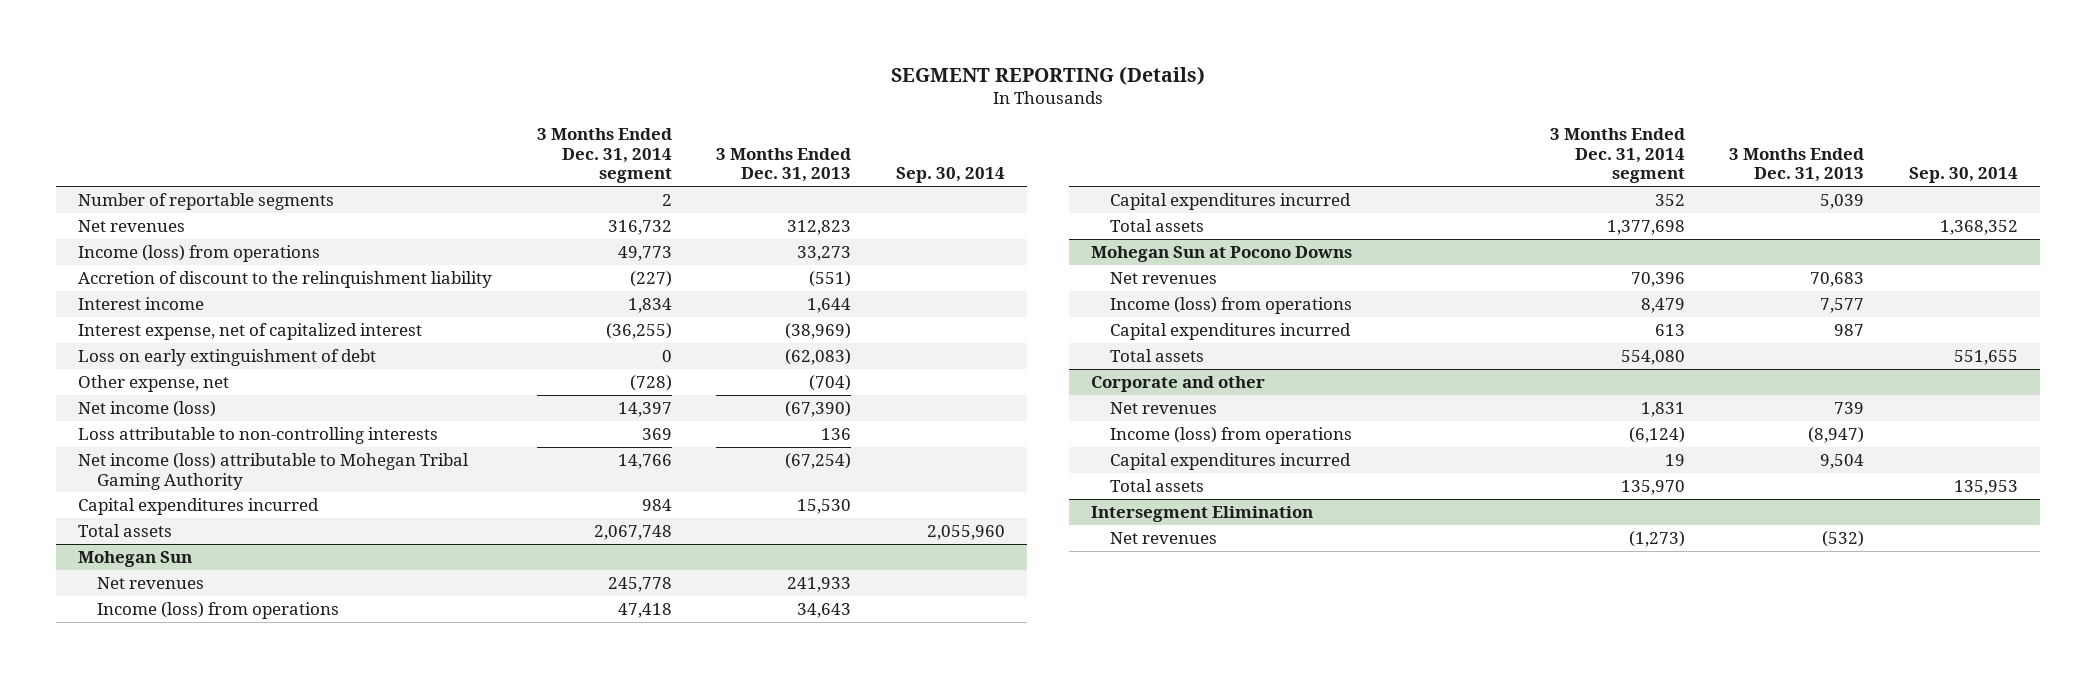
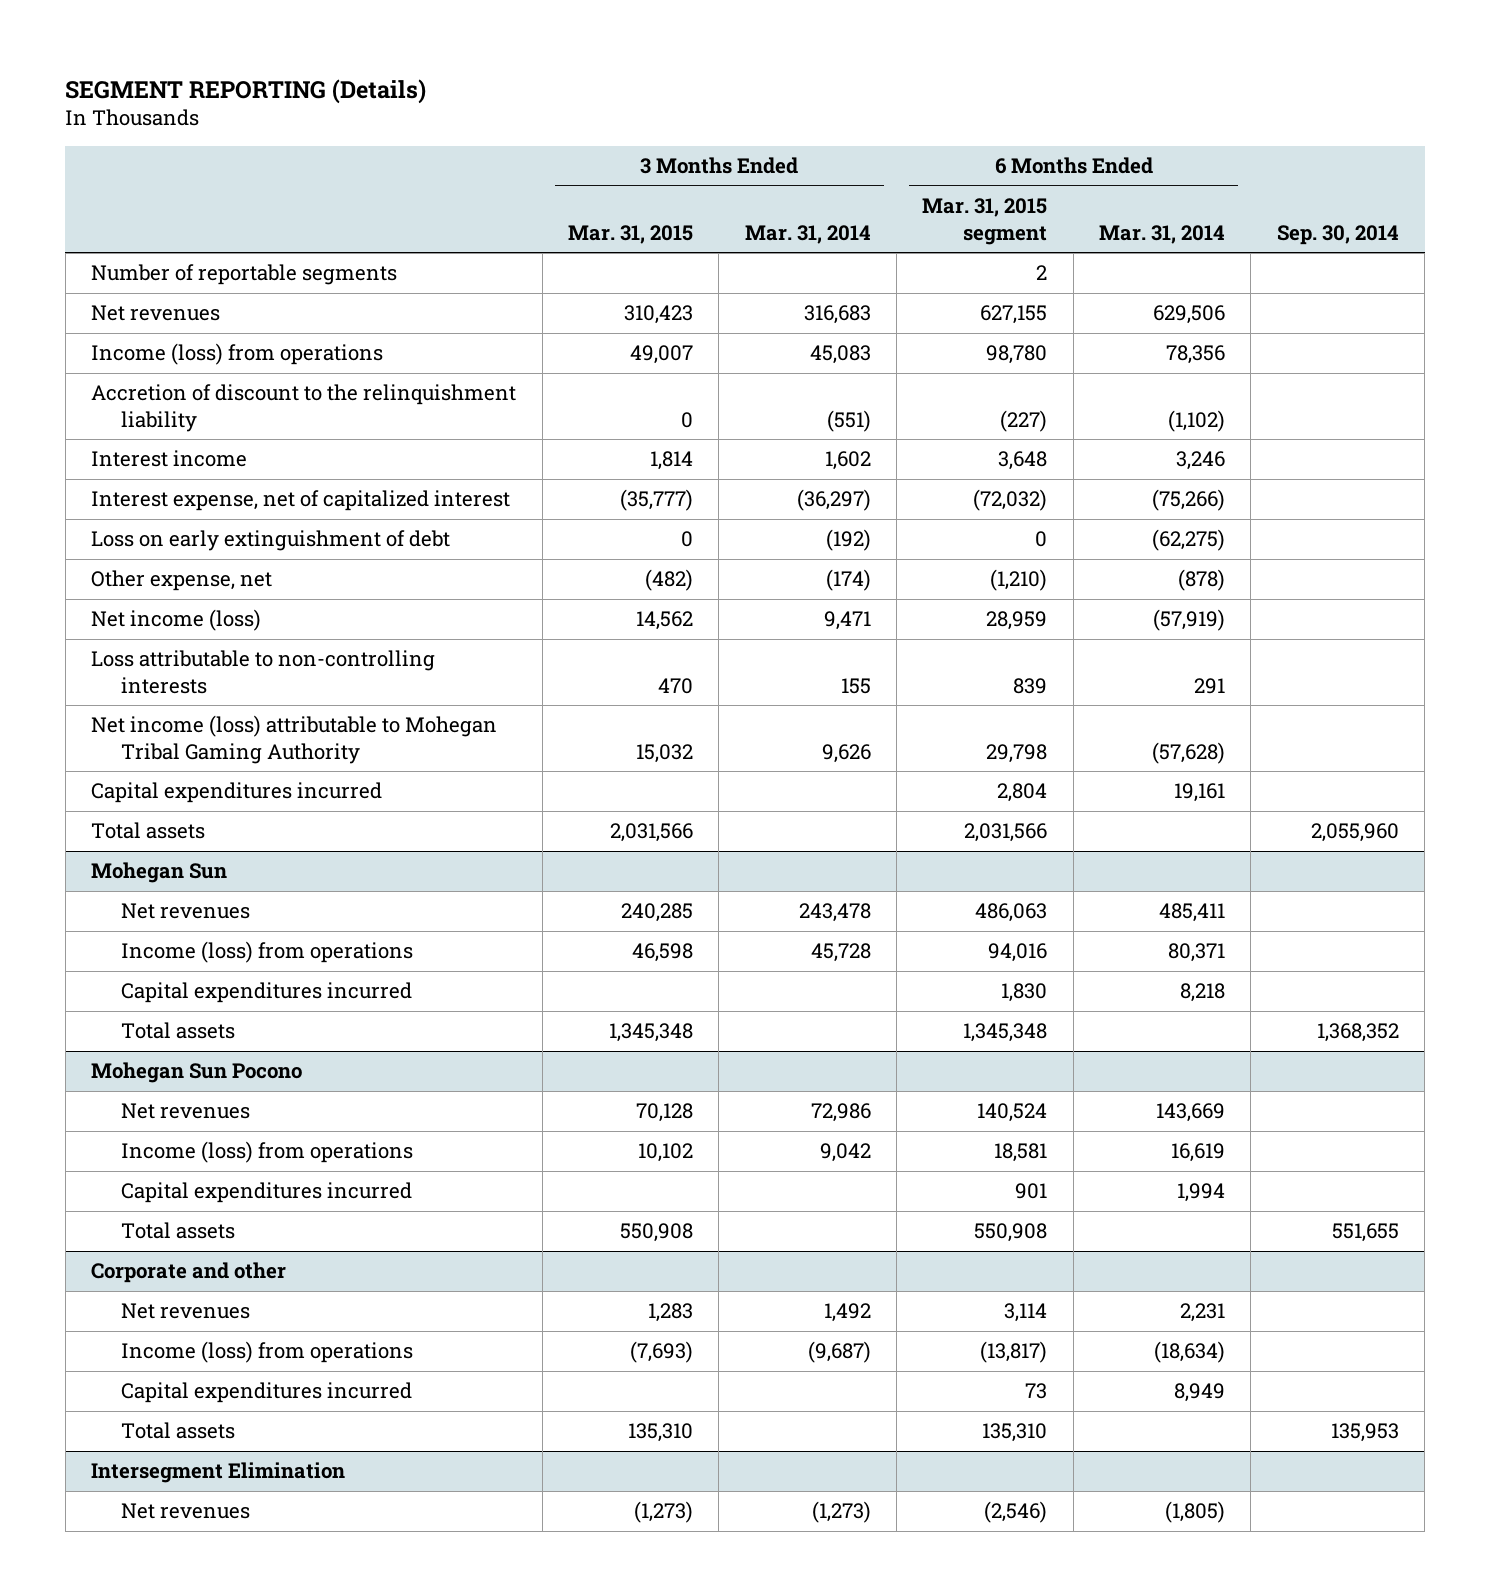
- | 3 Months Ended Dec. 31, 2014 segment | 3 Months Ended Dec. 31, 2013 | Sep. 30, 2014
+ | 3 Months Ended Mar. 31, 2015 | 3 Months Ended Mar. 31, 2014 | 6 Months Ended Mar. 31, 2015 segment | 6 Months Ended Mar. 31, 2014 | Sep. 30, 2014
- Mohegan Sun at Pocono Downs
+ Mohegan Sun Pocono

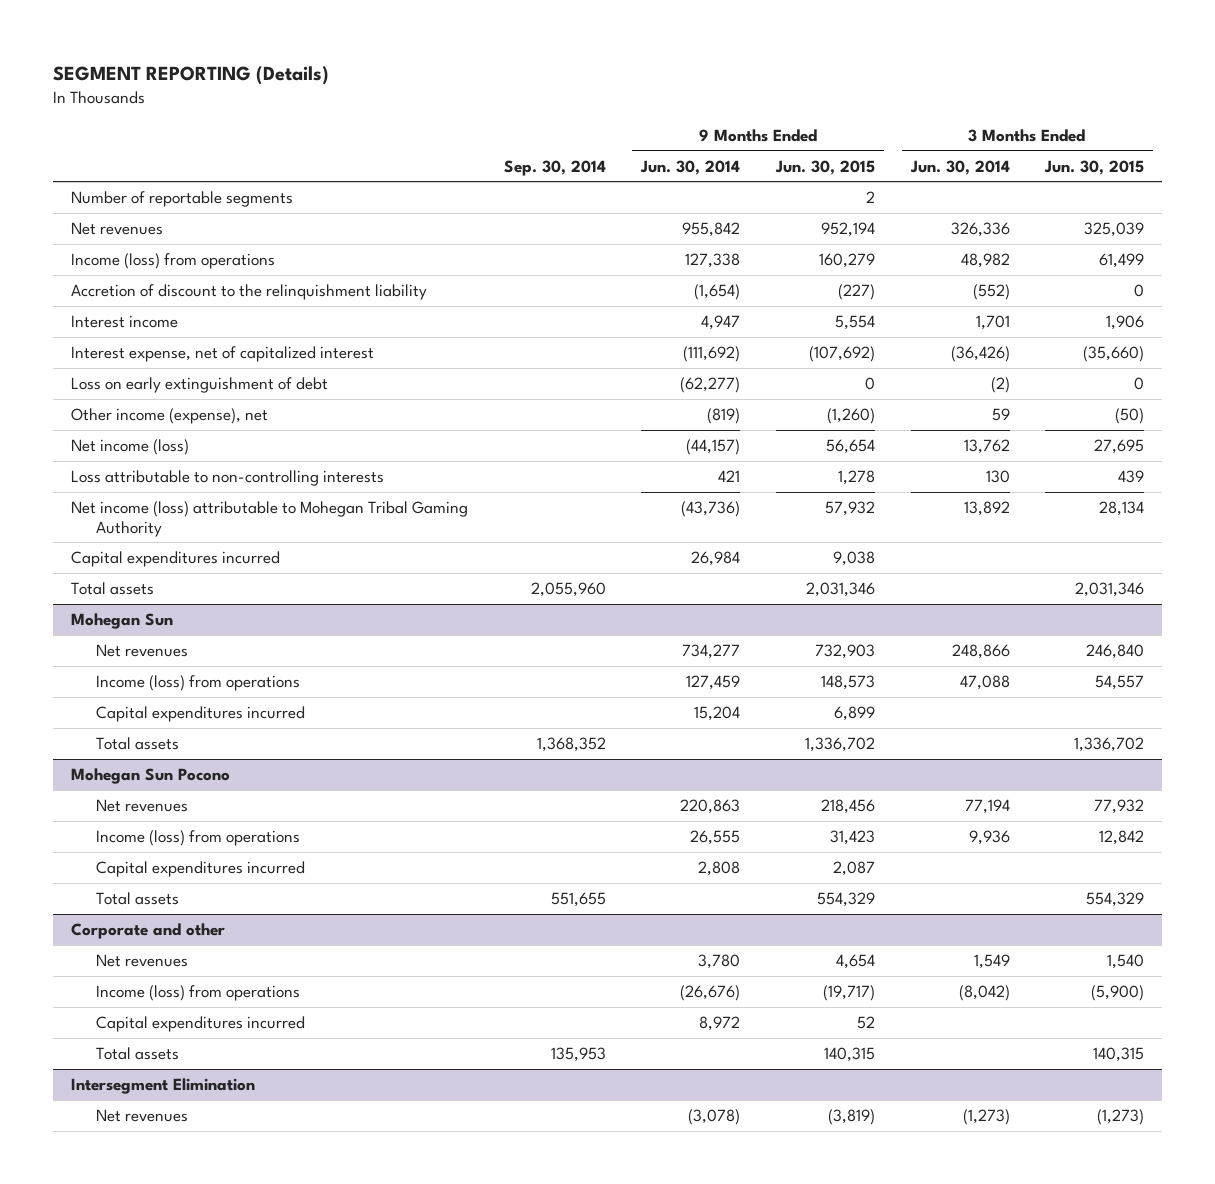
- | 3 Months Ended Mar. 31, 2015 | 3 Months Ended Mar. 31, 2014 | 6 Months Ended Mar. 31, 2015 segment | 6 Months Ended Mar. 31, 2014 | Sep. 30, 2014
+ | Sep. 30, 2014 | 9 Months Ended Jun. 30, 2014 | 9 Months Ended Jun. 30, 2015 | 3 Months Ended Jun. 30, 2014 | 3 Months Ended Jun. 30, 2015
- Other expense, net | (482) | (174) | (1,210) | (878) |
+ Other income (expense), net | | (819) | (1,260) | 59 | (50)

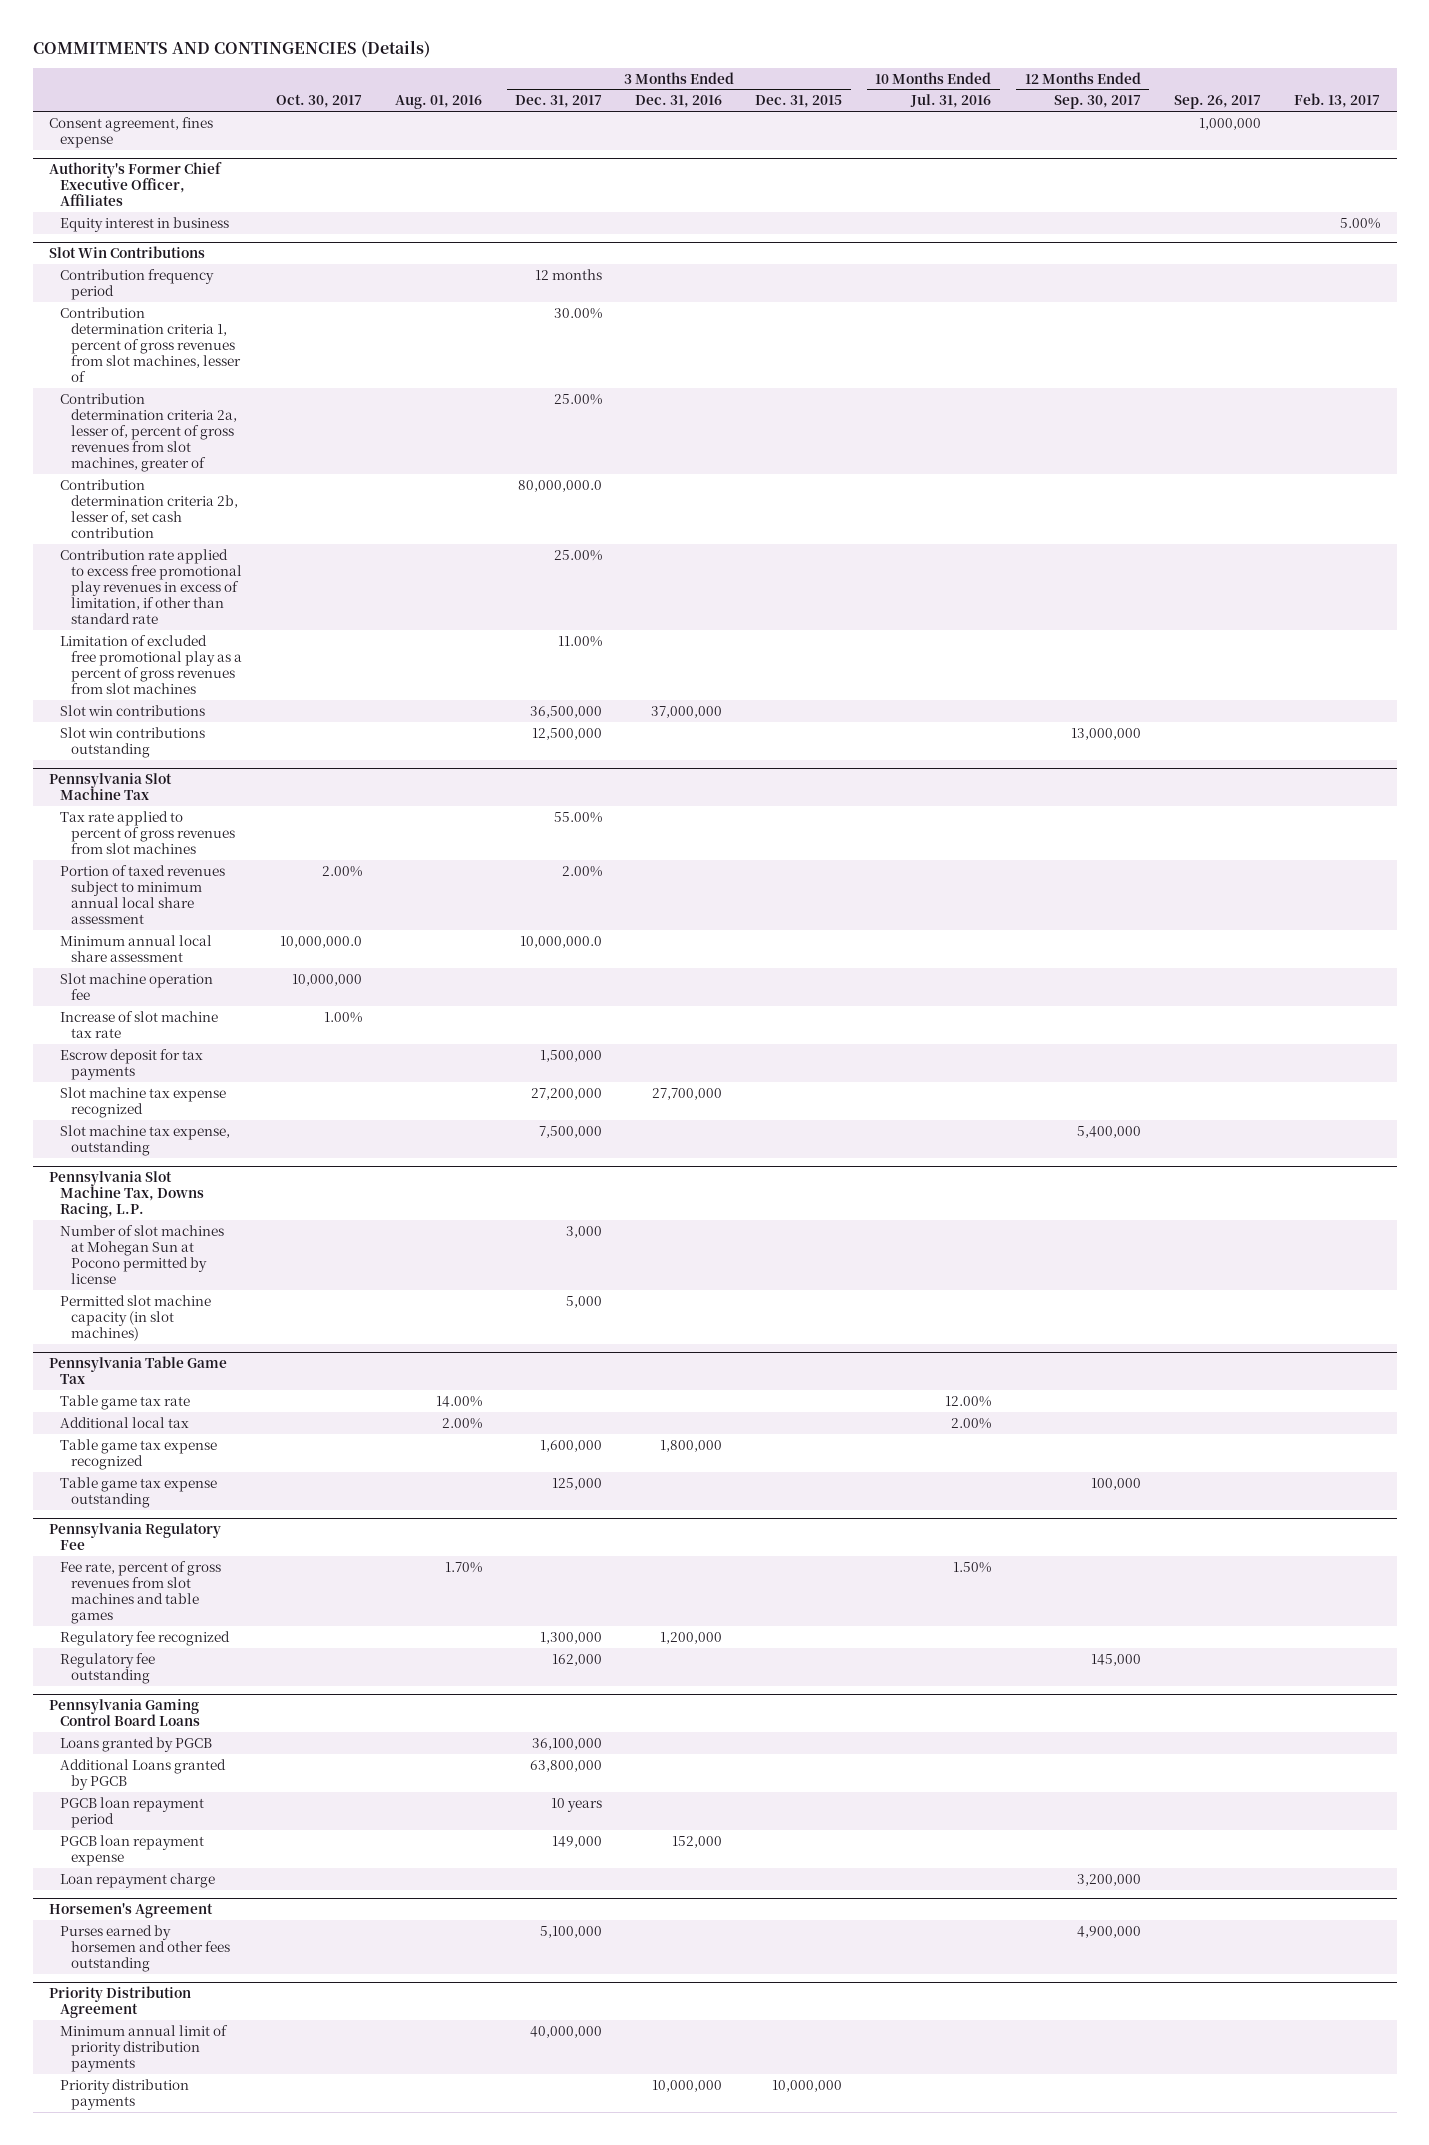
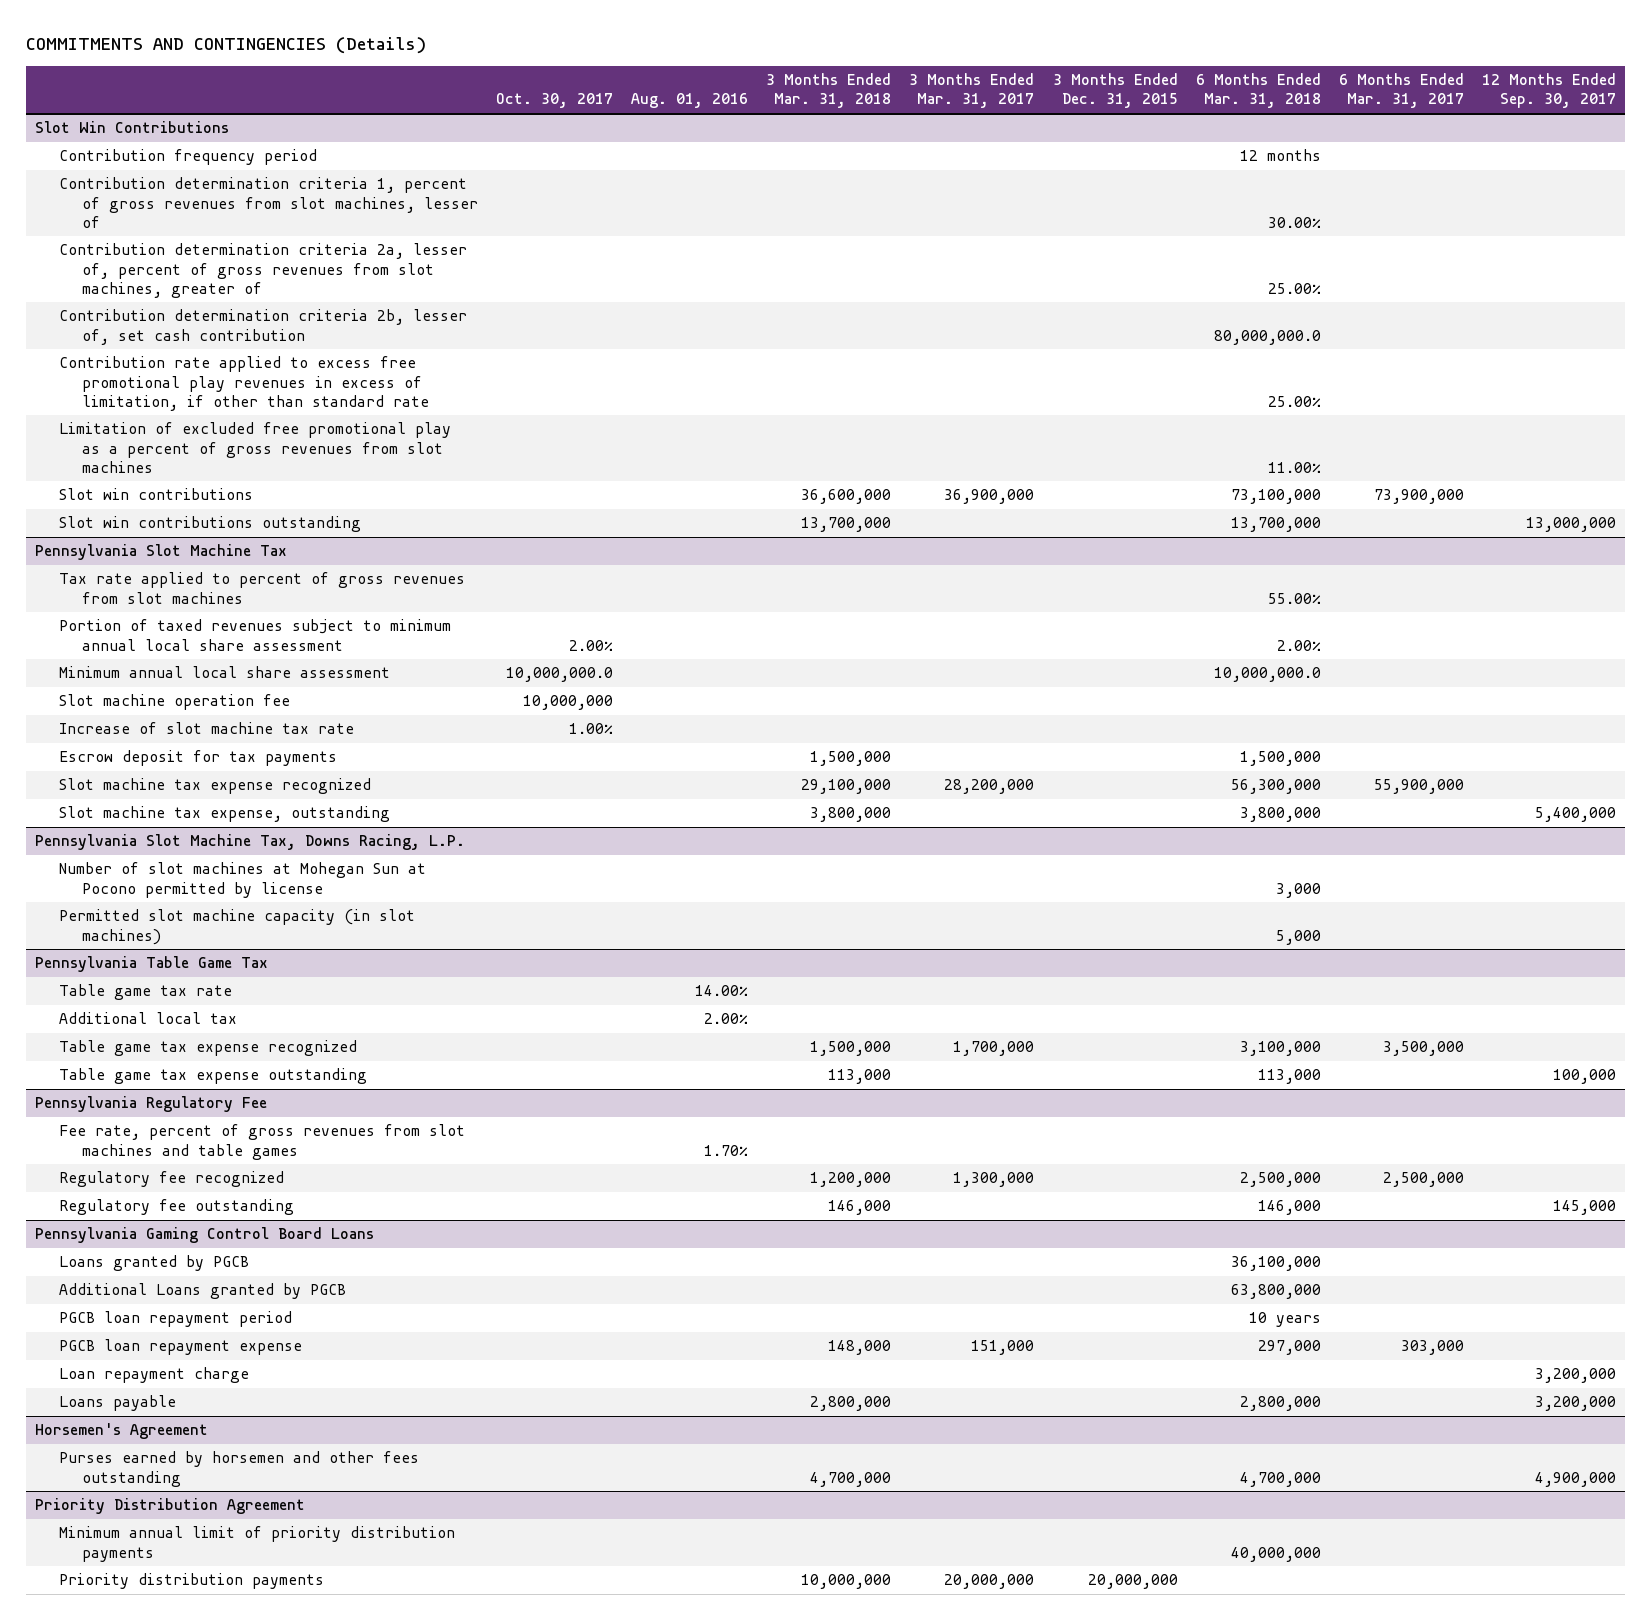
- | Oct. 30, 2017 | Aug. 01, 2016 | 3 Months Ended Dec. 31, 2017 | 3 Months Ended Dec. 31, 2016 | 3 Months Ended Dec. 31, 2015 | 10 Months Ended Jul. 31, 2016 | 12 Months Ended Sep. 30, 2017 | Sep. 26, 2017 | Feb. 13, 2017
+ | Oct. 30, 2017 | Aug. 01, 2016 | 3 Months Ended Mar. 31, 2018 | 3 Months Ended Mar. 31, 2017 | 3 Months Ended Dec. 31, 2015 | 6 Months Ended Mar. 31, 2018 | 6 Months Ended Mar. 31, 2017 | 12 Months Ended Sep. 30, 2017
- Consent agreement, fines expense | | | | | | | | 1,000,000 |
- Authority's Former Chief Executive Officer, Affiliates
- Equity interest in business | | | | | | | | | 5.00%
@ Pennsylvania Gaming Control Board Loans
+ Loans payable | | | 2,800,000 | | | 2,800,000 | | 3,200,000
@ Priority Distribution Agreement
- Priority distribution payments | | | | 10,000,000 | 10,000,000 | | | |
+ Priority distribution payments | | | 10,000,000 | 20,000,000 | 20,000,000 | | |

